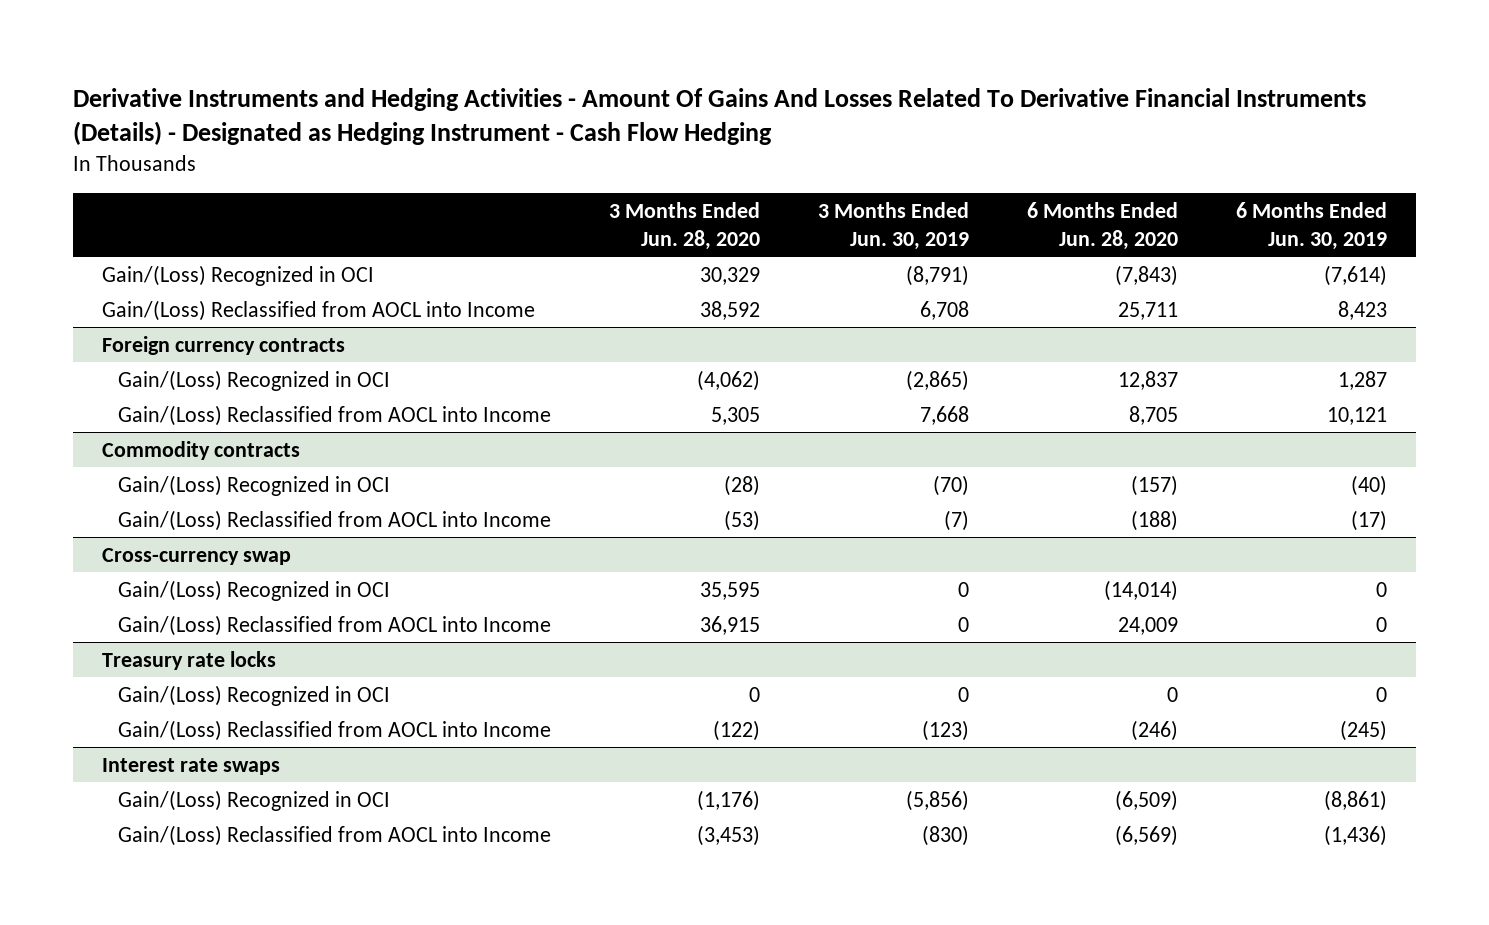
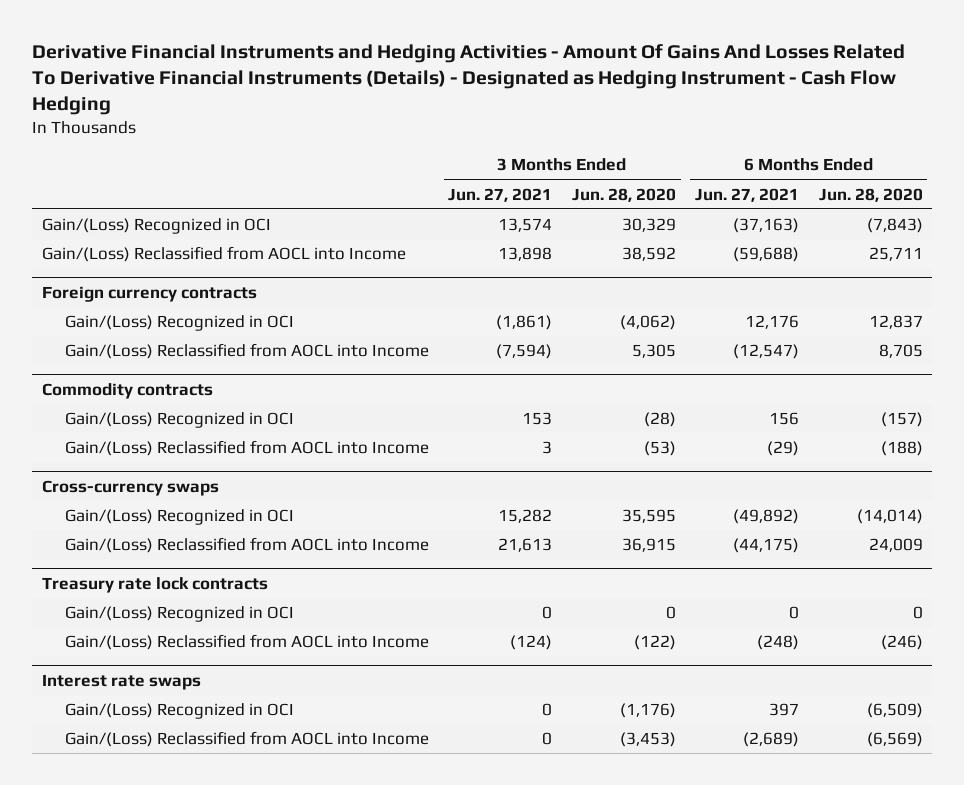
- Derivative Instruments and Hedging Activities - Amount Of Gains And Losses Related To Derivative Financial Instruments (Details) - Designated as Hedging Instrument - Cash Flow Hedging
+ Derivative Financial Instruments and Hedging Activities - Amount Of Gains And Losses Related To Derivative Financial Instruments (Details) - Designated as Hedging Instrument - Cash Flow Hedging
- | 3 Months Ended Jun. 28, 2020 | 3 Months Ended Jun. 30, 2019 | 6 Months Ended Jun. 28, 2020 | 6 Months Ended Jun. 30, 2019
+ | 3 Months Ended Jun. 27, 2021 | 3 Months Ended Jun. 28, 2020 | 6 Months Ended Jun. 27, 2021 | 6 Months Ended Jun. 28, 2020
- Cross-currency swap
+ Cross-currency swaps
- Treasury rate locks
+ Treasury rate lock contracts

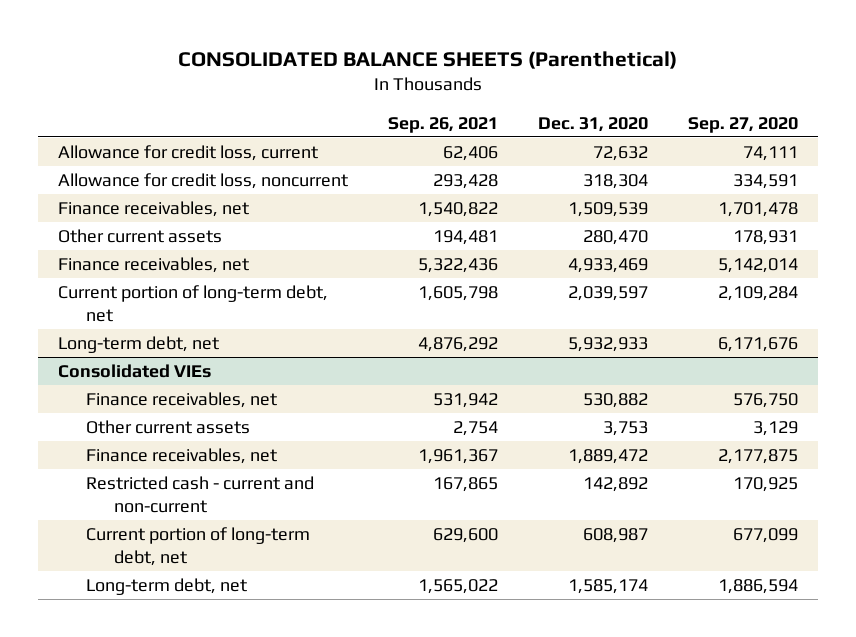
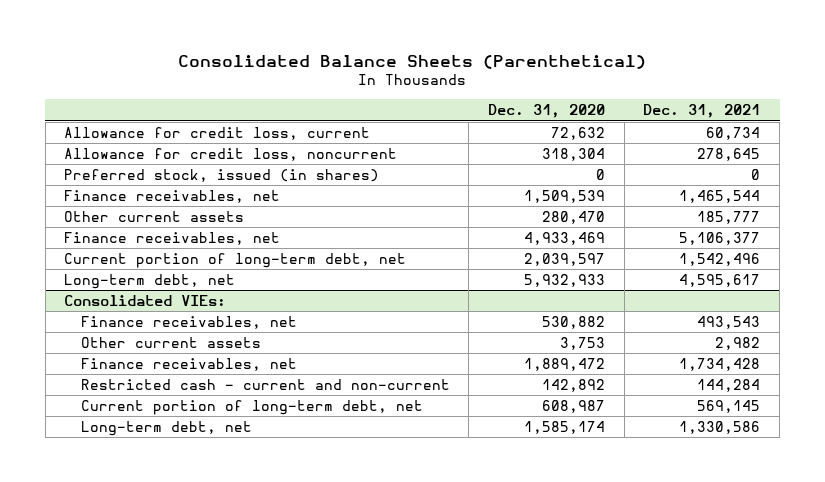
- CONSOLIDATED BALANCE SHEETS (Parenthetical)
+ Consolidated Balance Sheets (Parenthetical)
- | Sep. 26, 2021 | Dec. 31, 2020 | Sep. 27, 2020
+ | Dec. 31, 2020 | Dec. 31, 2021
+ Preferred stock, issued (in shares) | 0 | 0
- Consolidated VIEs
+ Consolidated VIEs:

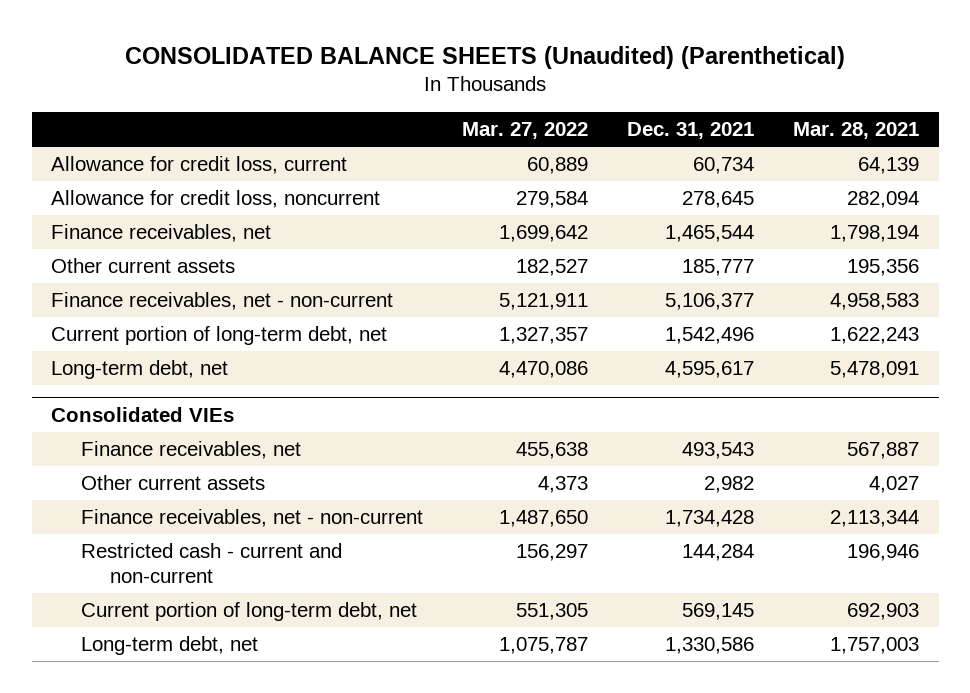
- Consolidated Balance Sheets (Parenthetical)
+ CONSOLIDATED BALANCE SHEETS (Unaudited) (Parenthetical)
- | Dec. 31, 2020 | Dec. 31, 2021
+ | Mar. 27, 2022 | Dec. 31, 2021 | Mar. 28, 2021
- Preferred stock, issued (in shares) | 0 | 0
- Finance receivables, net | 4,933,469 | 5,106,377
+ Finance receivables, net - non-current | 5,121,911 | 5,106,377 | 4,958,583
- Consolidated VIEs:
+ Consolidated VIEs
- Finance receivables, net | 1,889,472 | 1,734,428
+ Finance receivables, net - non-current | 1,487,650 | 1,734,428 | 2,113,344

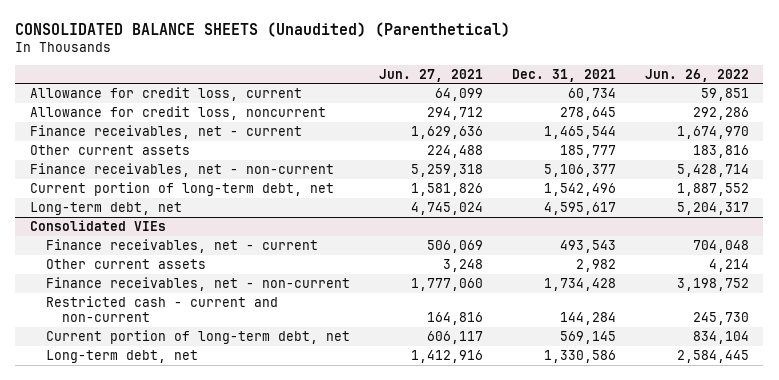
- | Mar. 27, 2022 | Dec. 31, 2021 | Mar. 28, 2021
+ | Jun. 27, 2021 | Dec. 31, 2021 | Jun. 26, 2022
- Finance receivables, net | 1,699,642 | 1,465,544 | 1,798,194
+ Finance receivables, net - current | 1,629,636 | 1,465,544 | 1,674,970
@ Consolidated VIEs
- Finance receivables, net | 455,638 | 493,543 | 567,887
+ Finance receivables, net - current | 506,069 | 493,543 | 704,048

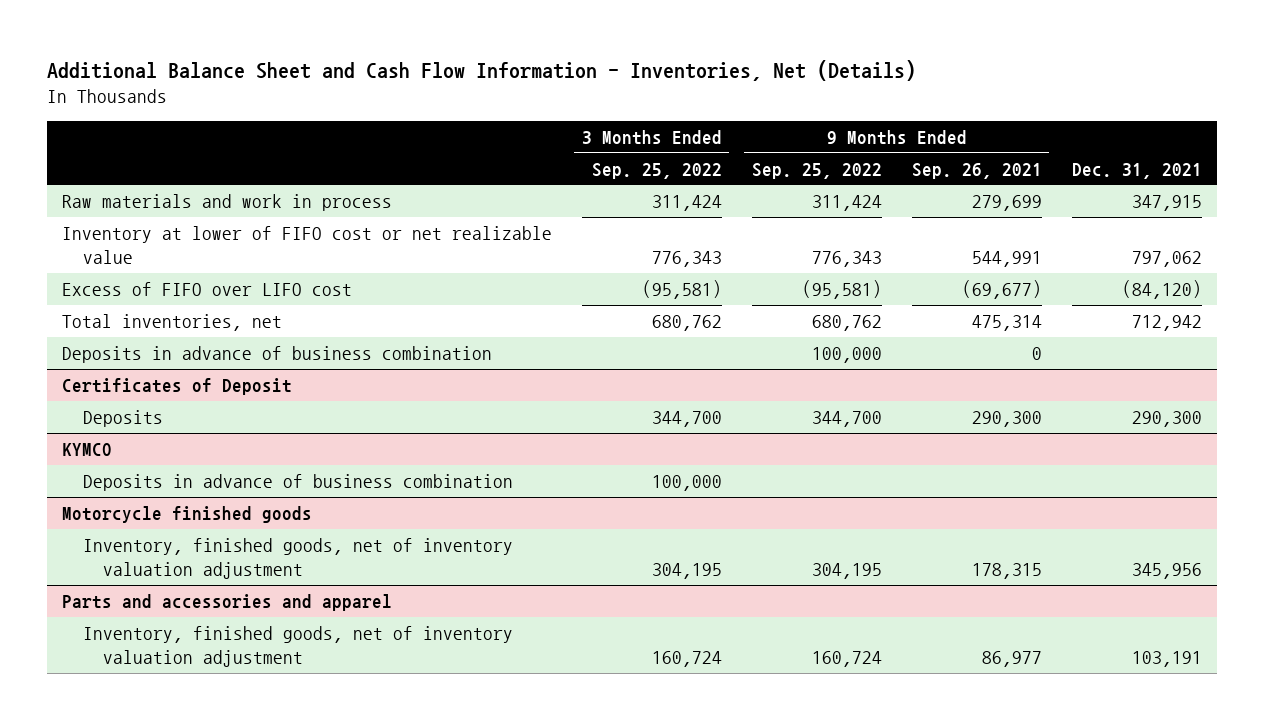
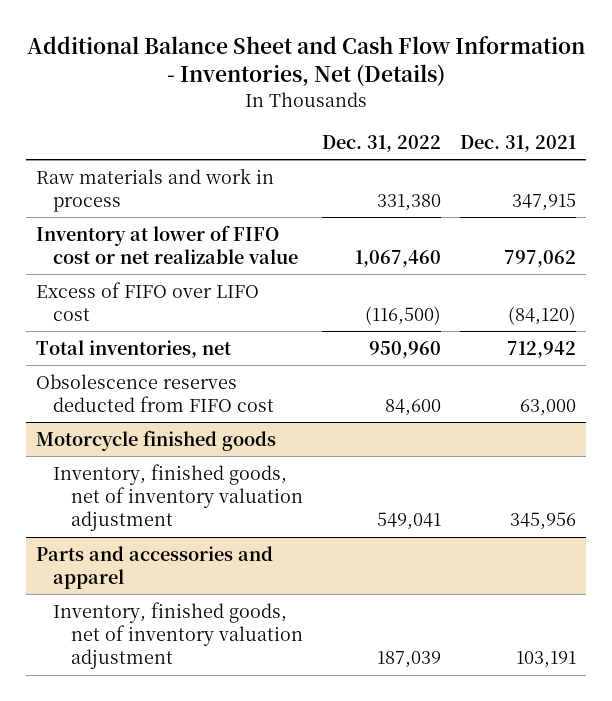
- | 3 Months Ended Sep. 25, 2022 | 9 Months Ended Sep. 25, 2022 | 9 Months Ended Sep. 26, 2021 | Dec. 31, 2021
+ | Dec. 31, 2022 | Dec. 31, 2021
- Deposits in advance of business combination | | 100,000 | 0 |
- Certificates of Deposit
- Deposits | 344,700 | 344,700 | 290,300 | 290,300
- KYMCO
- Deposits in advance of business combination | 100,000 | | |
+ Obsolescence reserves deducted from FIFO cost | 84,600 | 63,000

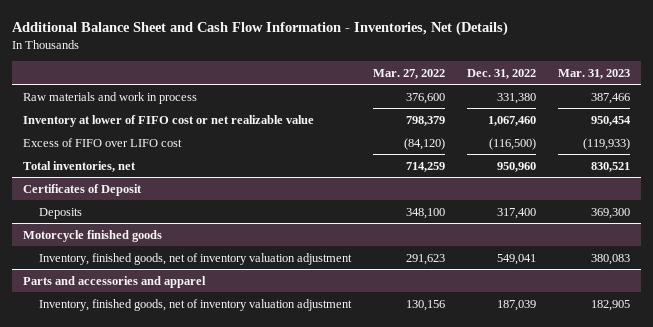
- | Dec. 31, 2022 | Dec. 31, 2021
+ | Mar. 27, 2022 | Dec. 31, 2022 | Mar. 31, 2023
- Obsolescence reserves deducted from FIFO cost | 84,600 | 63,000
+ Certificates of Deposit
+ Deposits | 348,100 | 317,400 | 369,300

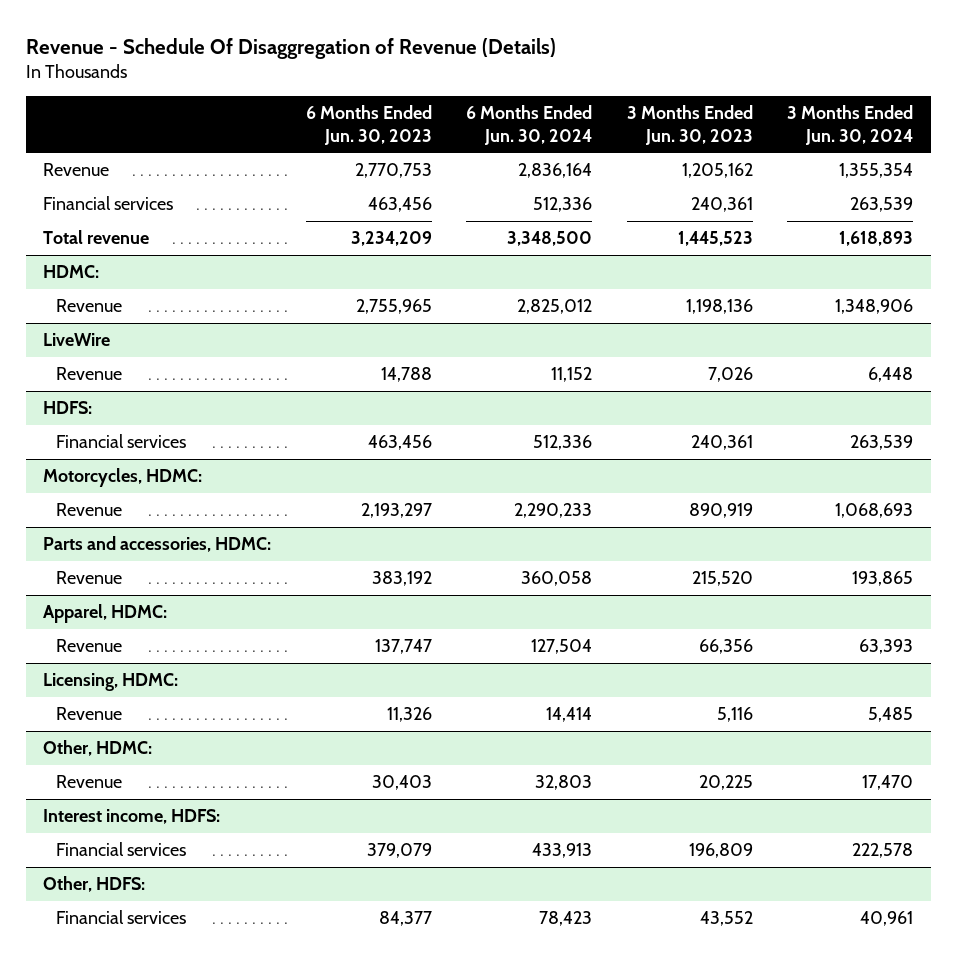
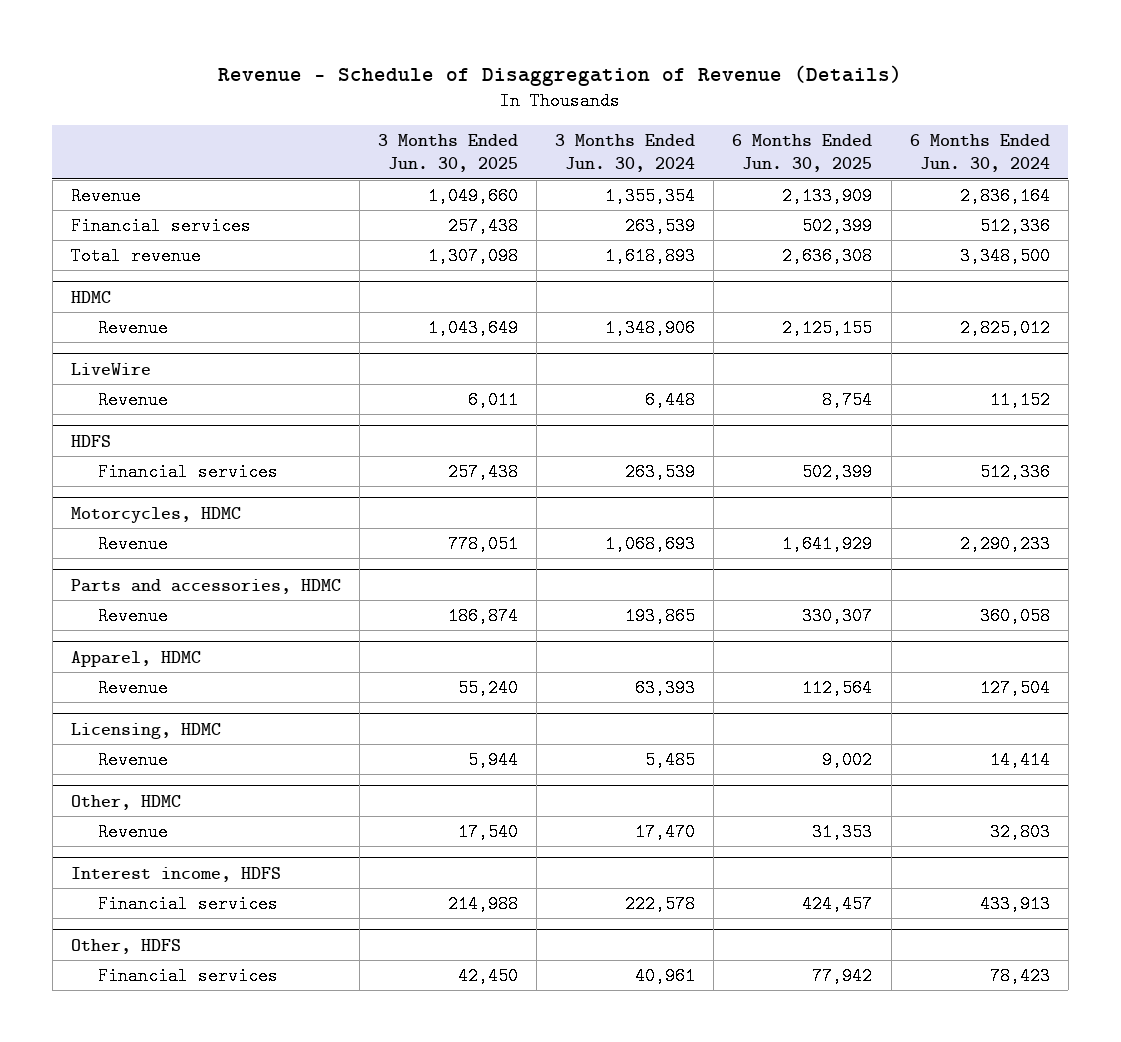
- Revenue - Schedule Of Disaggregation of Revenue (Details)
+ Revenue - Schedule of Disaggregation of Revenue (Details)
- | 6 Months Ended Jun. 30, 2023 | 6 Months Ended Jun. 30, 2024 | 3 Months Ended Jun. 30, 2023 | 3 Months Ended Jun. 30, 2024
+ | 3 Months Ended Jun. 30, 2025 | 3 Months Ended Jun. 30, 2024 | 6 Months Ended Jun. 30, 2025 | 6 Months Ended Jun. 30, 2024
- HDMC:
+ HDMC
- HDFS:
+ HDFS
- Motorcycles, HDMC:
+ Motorcycles, HDMC
- Parts and accessories, HDMC:
+ Parts and accessories, HDMC
- Apparel, HDMC:
+ Apparel, HDMC
- Licensing, HDMC:
+ Licensing, HDMC
- Other, HDMC:
+ Other, HDMC
- Interest income, HDFS:
+ Interest income, HDFS
- Other, HDFS:
+ Other, HDFS

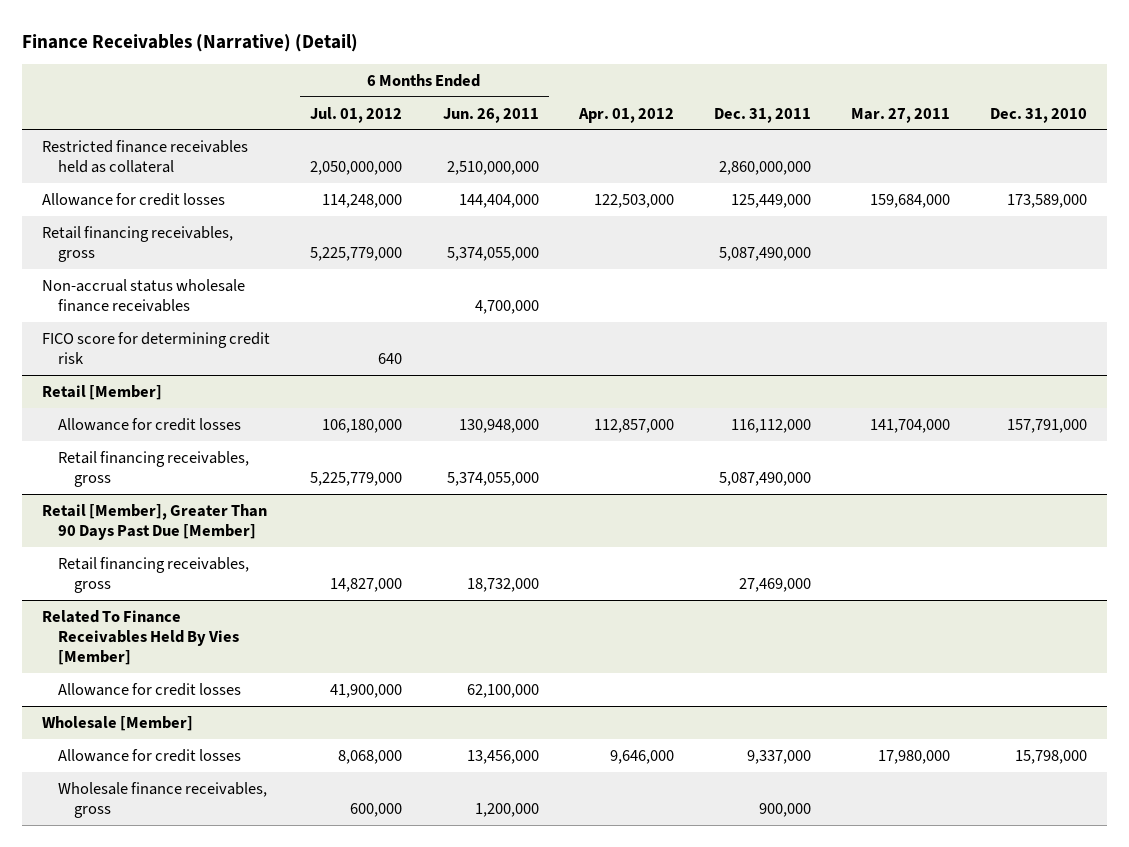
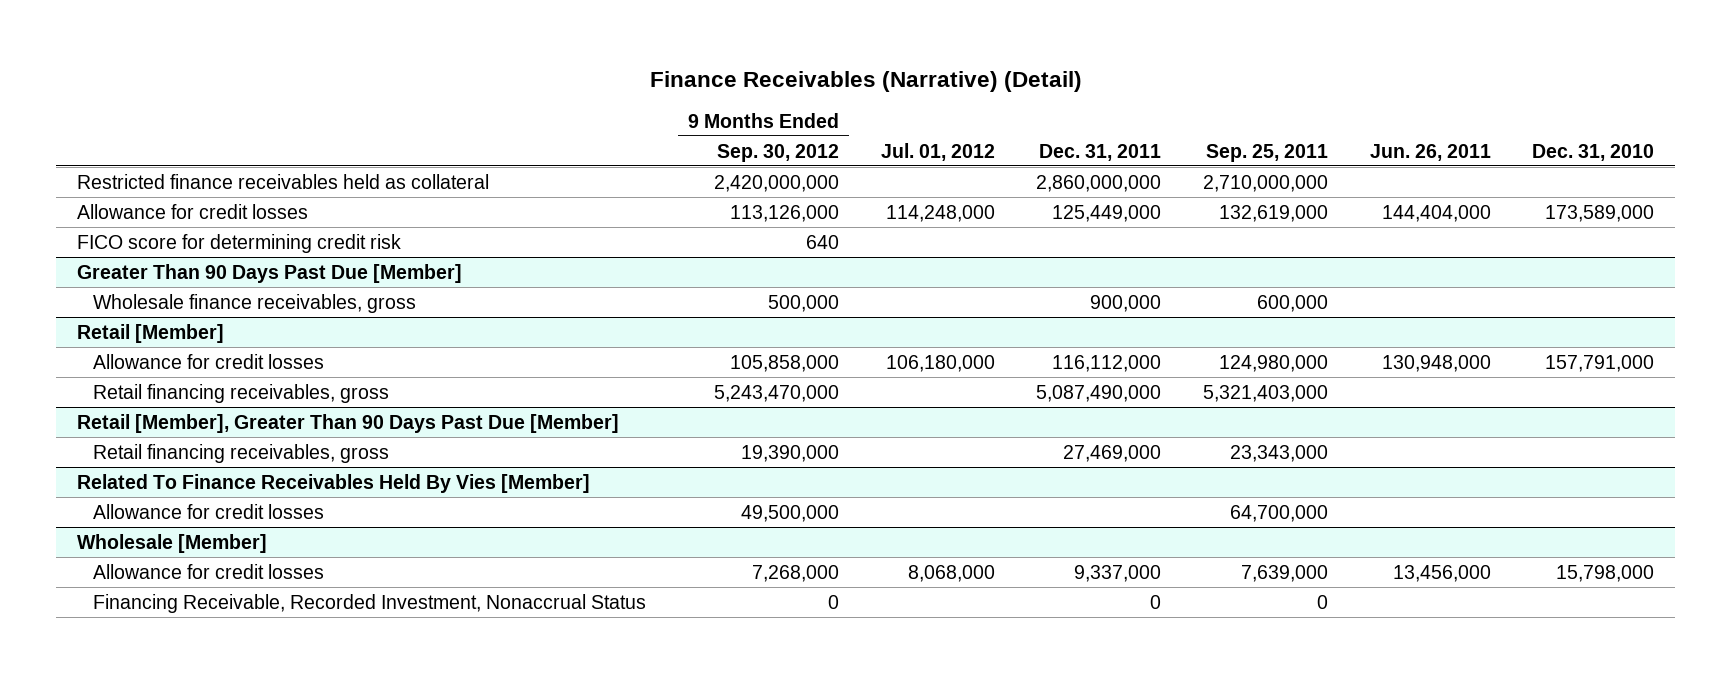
- | 6 Months Ended Jul. 01, 2012 | 6 Months Ended Jun. 26, 2011 | Apr. 01, 2012 | Dec. 31, 2011 | Mar. 27, 2011 | Dec. 31, 2010
+ | 9 Months Ended Sep. 30, 2012 | Jul. 01, 2012 | Dec. 31, 2011 | Sep. 25, 2011 | Jun. 26, 2011 | Dec. 31, 2010
- Retail financing receivables, gross | 5,225,779,000 | 5,374,055,000 | | 5,087,490,000 | |
- Non-accrual status wholesale finance receivables | | 4,700,000 | | | |
+ Greater Than 90 Days Past Due [Member]
+ Wholesale finance receivables, gross | 500,000 | | 900,000 | 600,000 | |
@ Wholesale [Member]
- Wholesale finance receivables, gross | 600,000 | 1,200,000 | | 900,000 | |
+ Financing Receivable, Recorded Investment, Nonaccrual Status | 0 | | 0 | 0 | |

